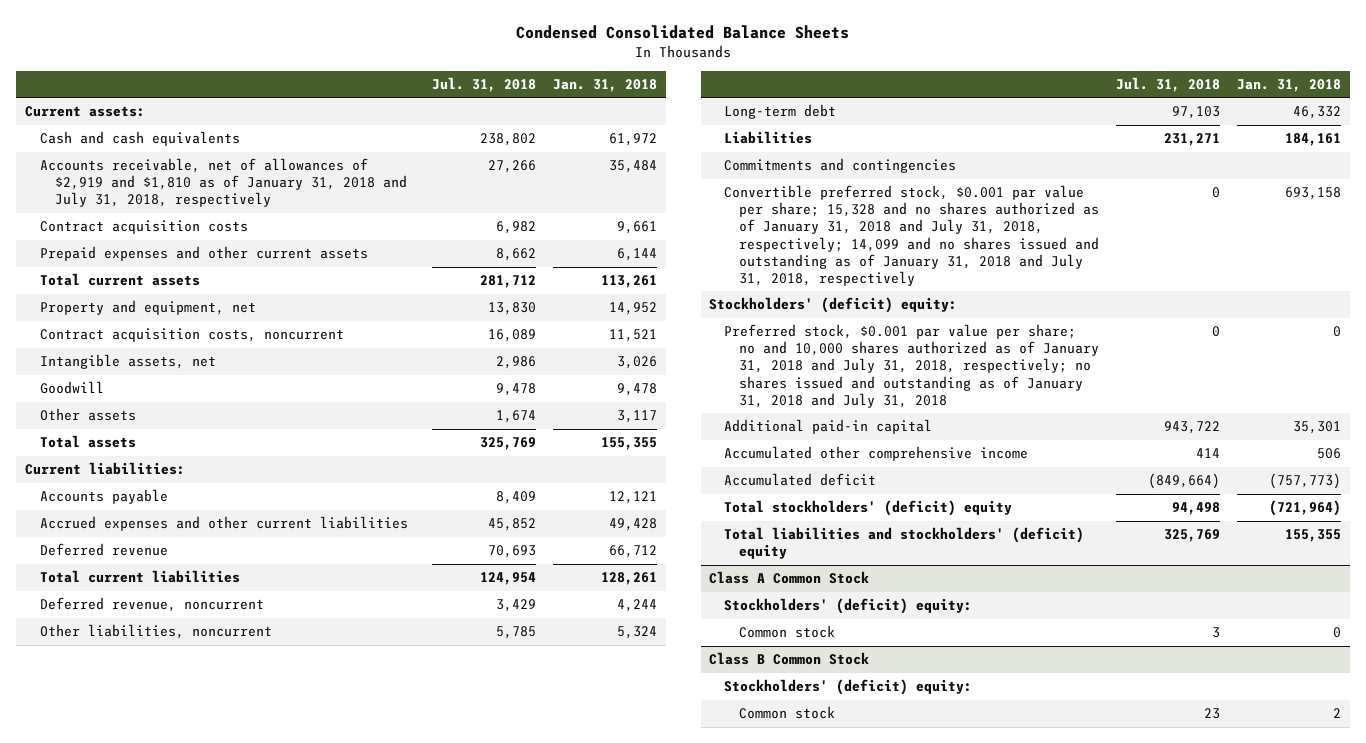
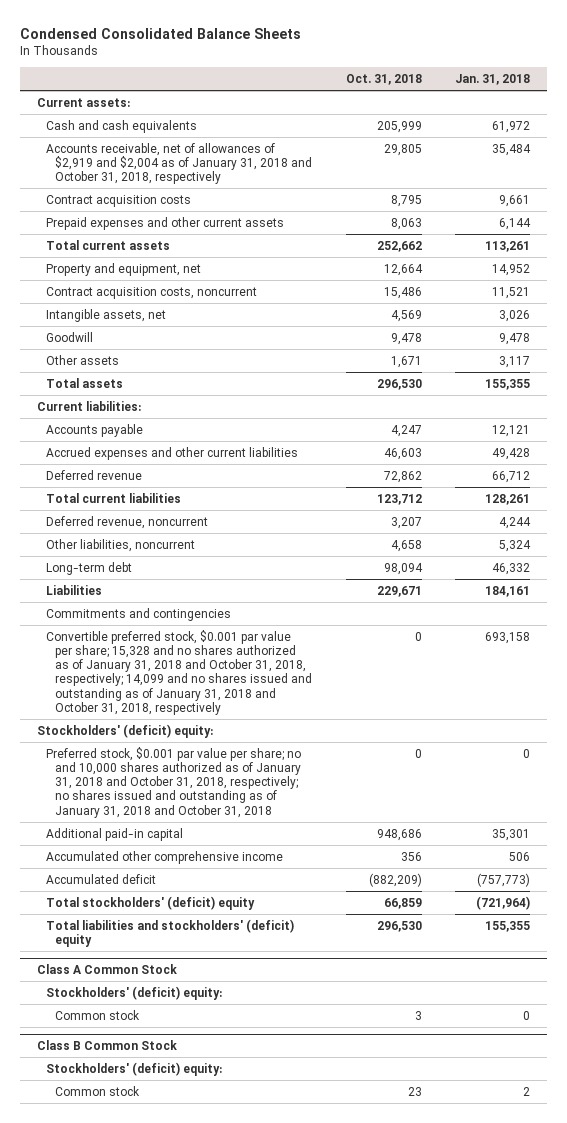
- | Jul. 31, 2018 | Jan. 31, 2018
+ | Oct. 31, 2018 | Jan. 31, 2018
- Accounts receivable, net of allowances of $2,919 and $1,810 as of January 31, 2018 and July 31, 2018, respectively | 27,266 | 35,484
+ Accounts receivable, net of allowances of $2,919 and $2,004 as of January 31, 2018 and October 31, 2018, respectively | 29,805 | 35,484
- Convertible preferred stock, $0.001 par value per share; 15,328 and no shares authorized as of January 31, 2018 and July 31, 2018, respectively; 14,099 and no shares issued and outstanding as of January 31, 2018 and July 31, 2018, respectively | 0 | 693,158
+ Convertible preferred stock, $0.001 par value per share; 15,328 and no shares authorized as of January 31, 2018 and October 31, 2018, respectively; 14,099 and no shares issued and outstanding as of January 31, 2018 and October 31, 2018, respectively | 0 | 693,158
- Preferred stock, $0.001 par value per share; no and 10,000 shares authorized as of January 31, 2018 and July 31, 2018, respectively; no shares issued and outstanding as of January 31, 2018 and July 31, 2018 | 0 | 0
+ Preferred stock, $0.001 par value per share; no and 10,000 shares authorized as of January 31, 2018 and October 31, 2018, respectively; no shares issued and outstanding as of January 31, 2018 and October 31, 2018 | 0 | 0

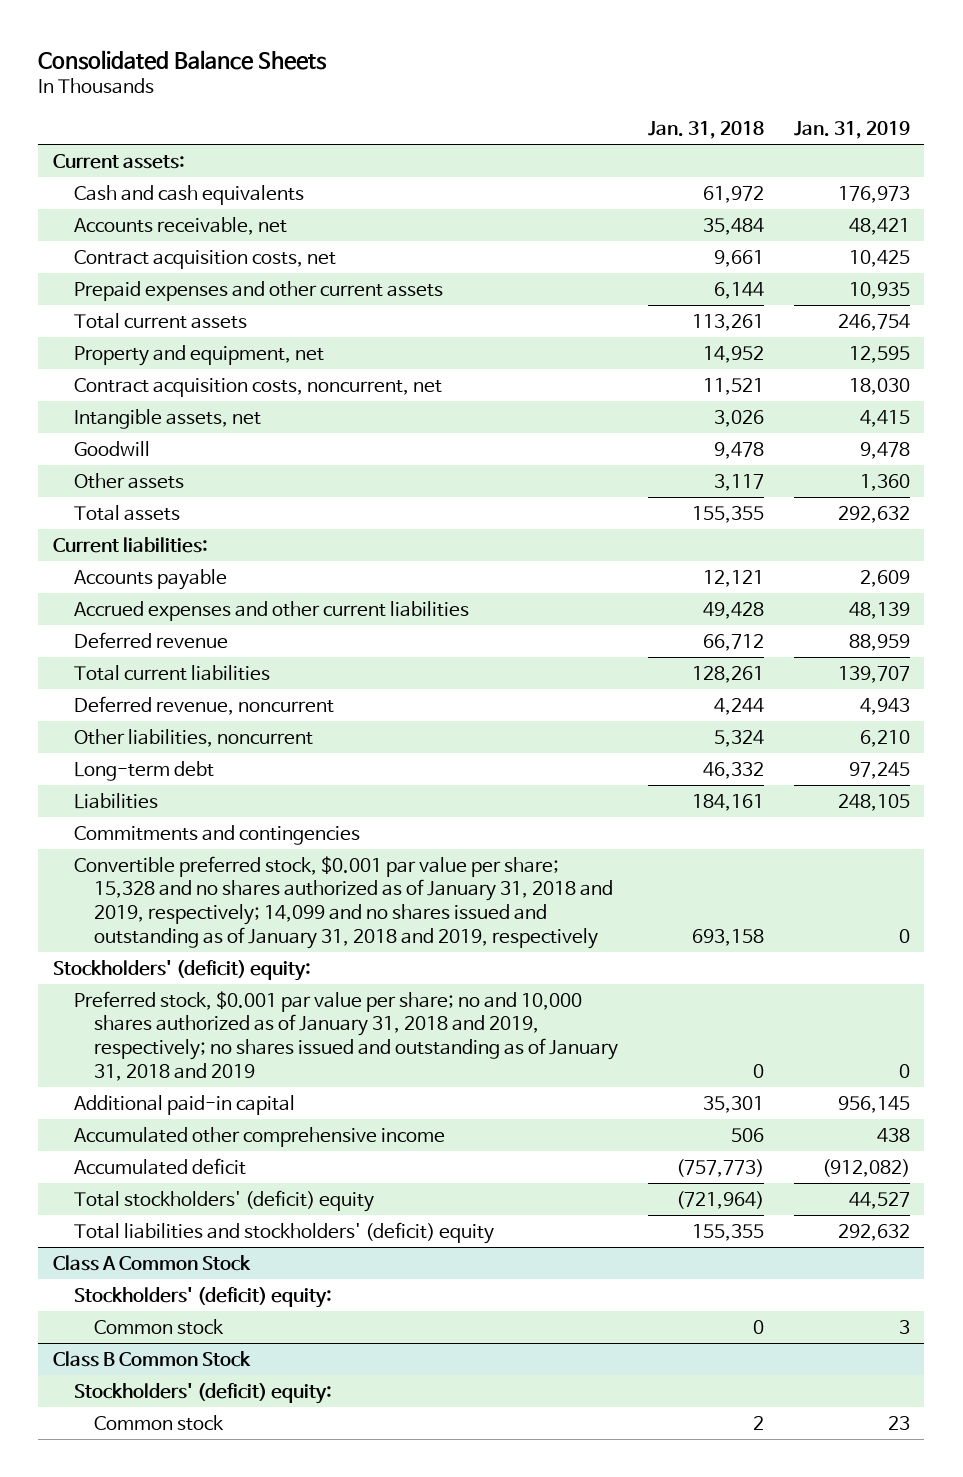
- Condensed Consolidated Balance Sheets
+ Consolidated Balance Sheets
- | Oct. 31, 2018 | Jan. 31, 2018
+ | Jan. 31, 2018 | Jan. 31, 2019
- Accounts receivable, net of allowances of $2,919 and $2,004 as of January 31, 2018 and October 31, 2018, respectively | 29,805 | 35,484
- Contract acquisition costs | 8,795 | 9,661
+ Accounts receivable, net | 35,484 | 48,421
+ Contract acquisition costs, net | 9,661 | 10,425
- Contract acquisition costs, noncurrent | 15,486 | 11,521
+ Contract acquisition costs, noncurrent, net | 11,521 | 18,030
- Convertible preferred stock, $0.001 par value per share; 15,328 and no shares authorized as of January 31, 2018 and October 31, 2018, respectively; 14,099 and no shares issued and outstanding as of January 31, 2018 and October 31, 2018, respectively | 0 | 693,158
+ Convertible preferred stock, $0.001 par value per share; 15,328 and no shares authorized as of January 31, 2018 and 2019, respectively; 14,099 and no shares issued and outstanding as of January 31, 2018 and 2019, respectively | 693,158 | 0
- Preferred stock, $0.001 par value per share; no and 10,000 shares authorized as of January 31, 2018 and October 31, 2018, respectively; no shares issued and outstanding as of January 31, 2018 and October 31, 2018 | 0 | 0
+ Preferred stock, $0.001 par value per share; no and 10,000 shares authorized as of January 31, 2018 and 2019, respectively; no shares issued and outstanding as of January 31, 2018 and 2019 | 0 | 0

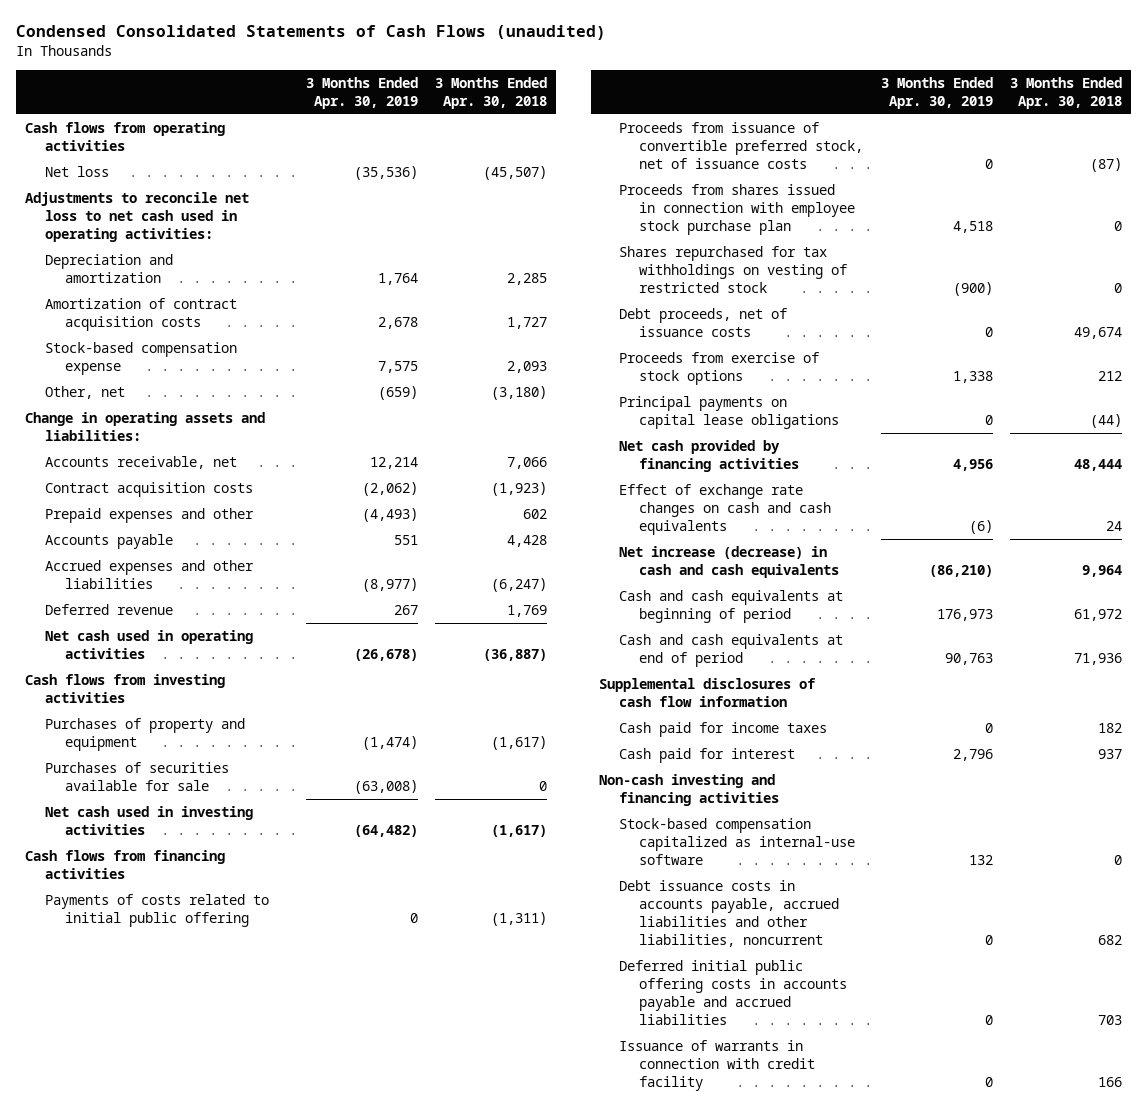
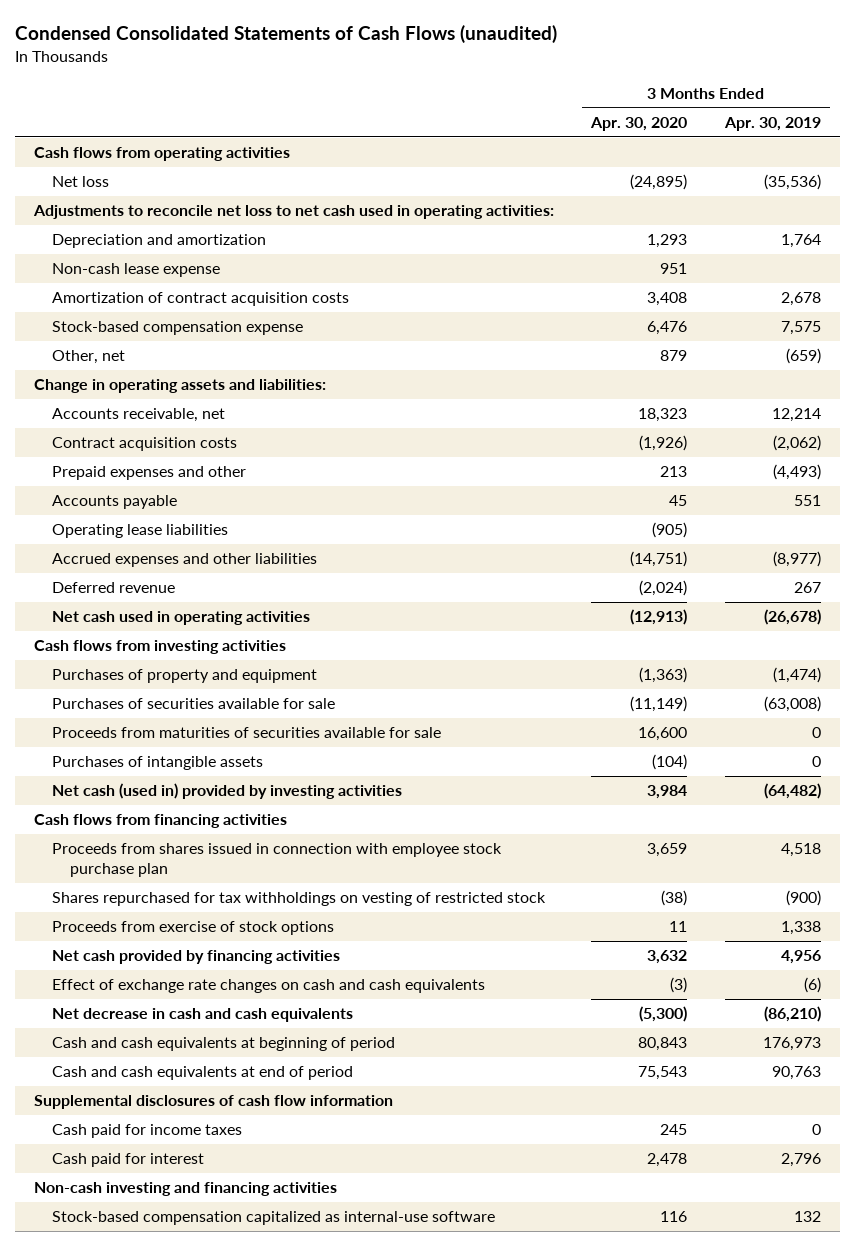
- | 3 Months Ended Apr. 30, 2019 | 3 Months Ended Apr. 30, 2018
+ | 3 Months Ended Apr. 30, 2020 | 3 Months Ended Apr. 30, 2019
+ Non-cash lease expense | 951 |
+ Operating lease liabilities | (905) |
- Net cash used in investing activities | (64,482) | (1,617)
+ Proceeds from maturities of securities available for sale | 16,600 | 0
+ Purchases of intangible assets | (104) | 0
+ Net cash (used in) provided by investing activities | 3,984 | (64,482)
- Payments of costs related to initial public offering | 0 | (1,311)
- Proceeds from issuance of convertible preferred stock, net of issuance costs | 0 | (87)
- Debt proceeds, net of issuance costs | 0 | 49,674
- Principal payments on capital lease obligations | 0 | (44)
- Net increase (decrease) in cash and cash equivalents | (86,210) | 9,964
+ Net decrease in cash and cash equivalents | (5,300) | (86,210)
- Debt issuance costs in accounts payable, accrued liabilities and other liabilities, noncurrent | 0 | 682
- Deferred initial public offering costs in accounts payable and accrued liabilities | 0 | 703
- Issuance of warrants in connection with credit facility | 0 | 166

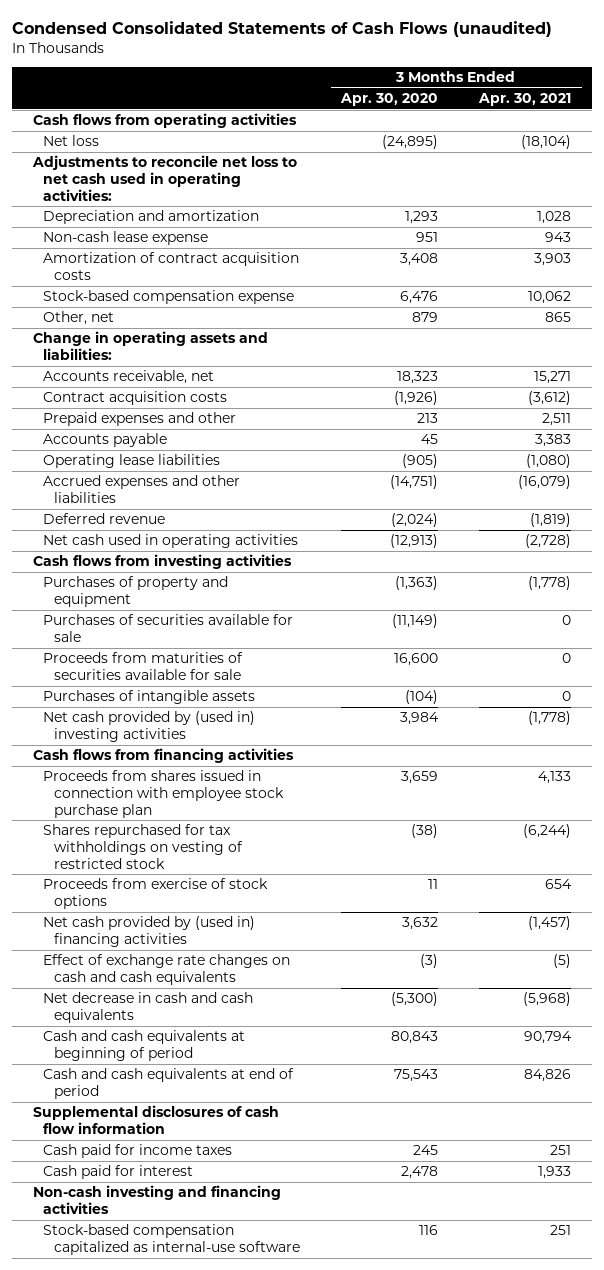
- | 3 Months Ended Apr. 30, 2020 | 3 Months Ended Apr. 30, 2019
+ | 3 Months Ended Apr. 30, 2020 | 3 Months Ended Apr. 30, 2021
- Net cash (used in) provided by investing activities | 3,984 | (64,482)
+ Net cash provided by (used in) investing activities | 3,984 | (1,778)
- Net cash provided by financing activities | 3,632 | 4,956
+ Net cash provided by (used in) financing activities | 3,632 | (1,457)

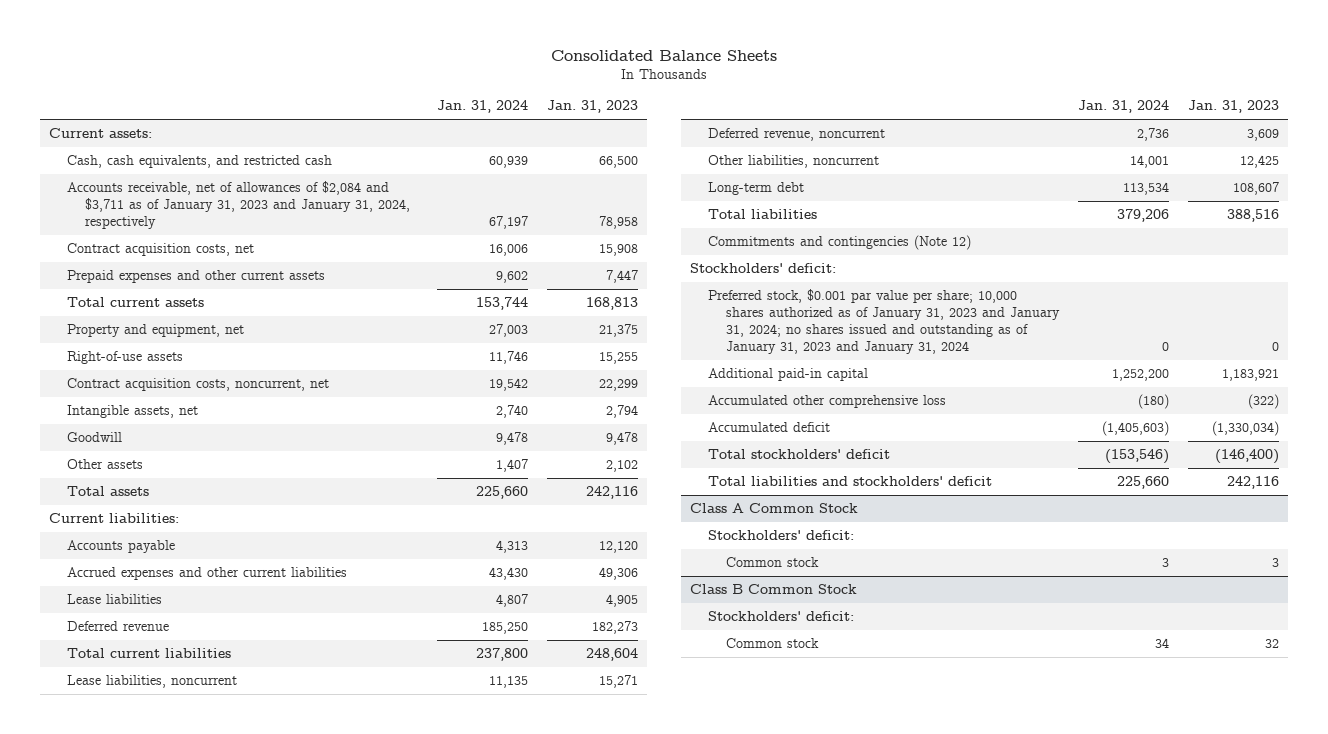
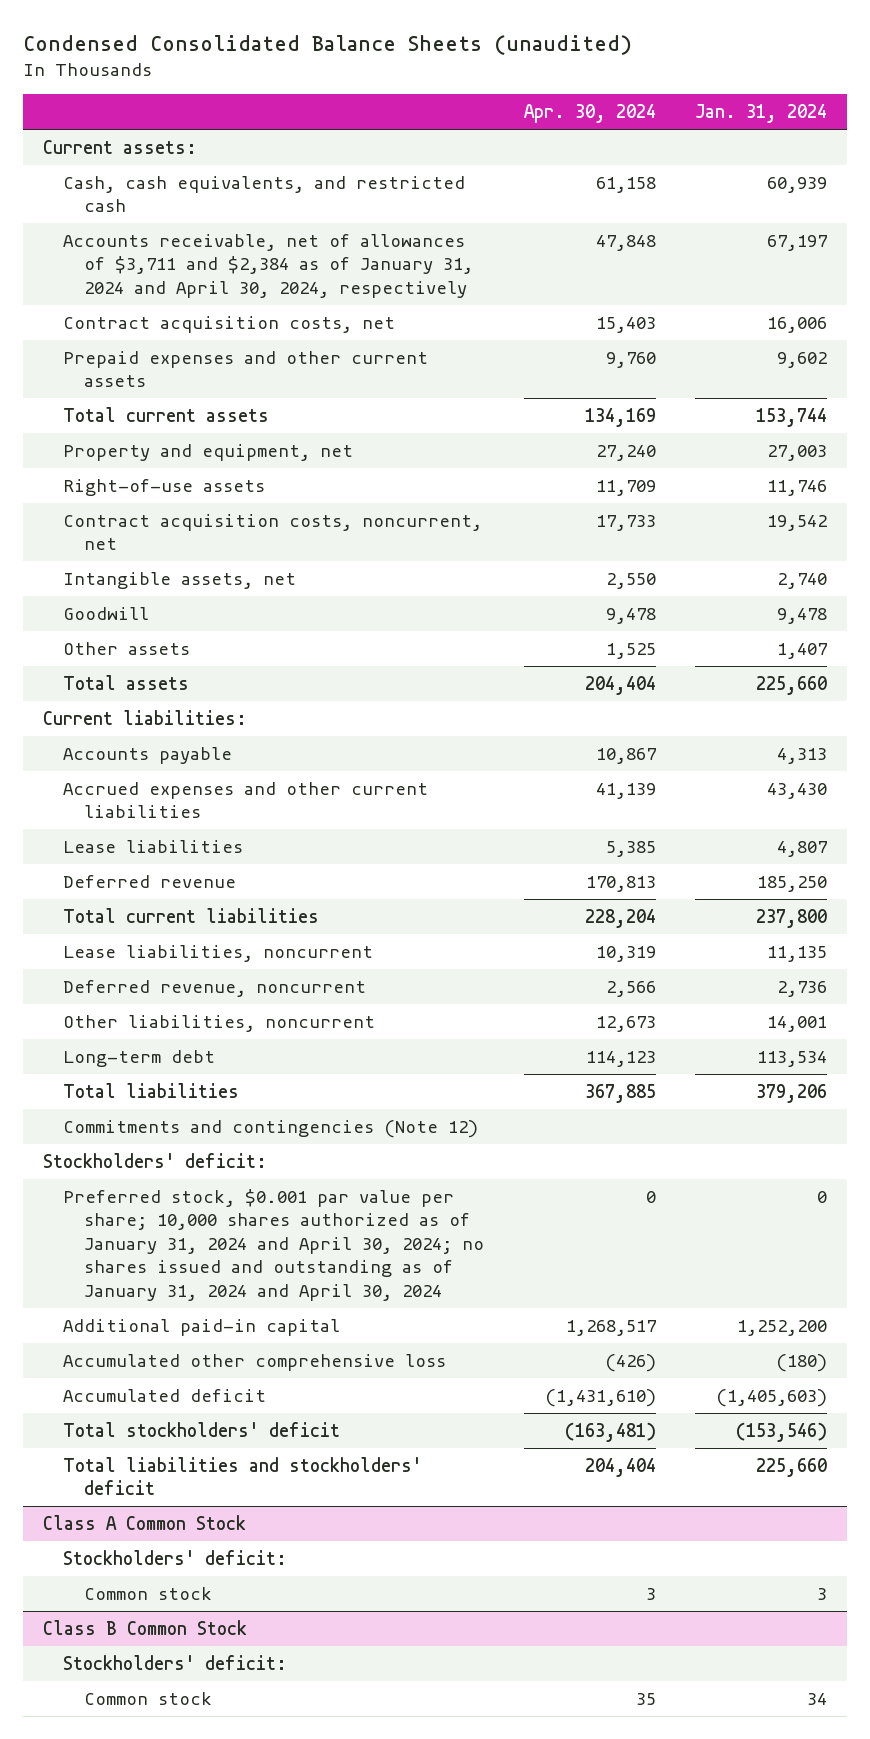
- Consolidated Balance Sheets
+ Condensed Consolidated Balance Sheets (unaudited)
- | Jan. 31, 2024 | Jan. 31, 2023
+ | Apr. 30, 2024 | Jan. 31, 2024
- Accounts receivable, net of allowances of $2,084 and $3,711 as of January 31, 2023 and January 31, 2024, respectively | 67,197 | 78,958
+ Accounts receivable, net of allowances of $3,711 and $2,384 as of January 31, 2024 and April 30, 2024, respectively | 47,848 | 67,197
- Preferred stock, $0.001 par value per share; 10,000 shares authorized as of January 31, 2023 and January 31, 2024; no shares issued and outstanding as of January 31, 2023 and January 31, 2024 | 0 | 0
+ Preferred stock, $0.001 par value per share; 10,000 shares authorized as of January 31, 2024 and April 30, 2024; no shares issued and outstanding as of January 31, 2024 and April 30, 2024 | 0 | 0

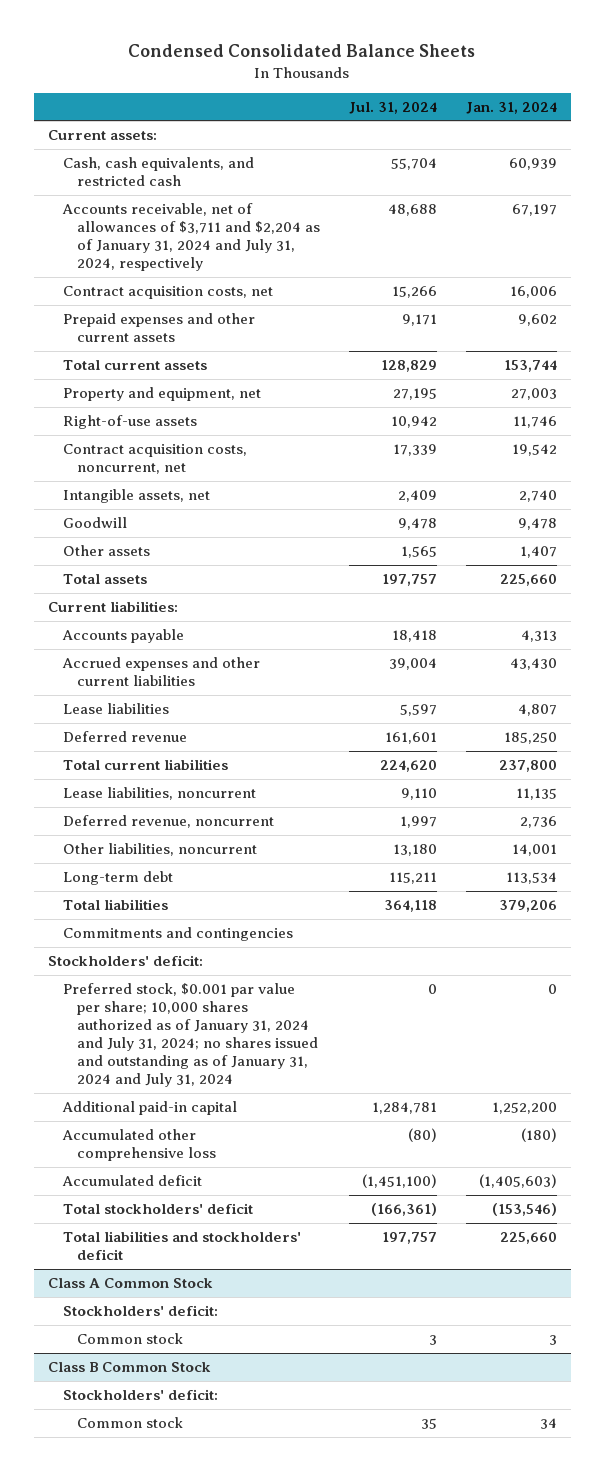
- Condensed Consolidated Balance Sheets (unaudited)
+ Condensed Consolidated Balance Sheets
- | Apr. 30, 2024 | Jan. 31, 2024
+ | Jul. 31, 2024 | Jan. 31, 2024
- Accounts receivable, net of allowances of $3,711 and $2,384 as of January 31, 2024 and April 30, 2024, respectively | 47,848 | 67,197
+ Accounts receivable, net of allowances of $3,711 and $2,204 as of January 31, 2024 and July 31, 2024, respectively | 48,688 | 67,197
- Commitments and contingencies (Note 12)
+ Commitments and contingencies
- Preferred stock, $0.001 par value per share; 10,000 shares authorized as of January 31, 2024 and April 30, 2024; no shares issued and outstanding as of January 31, 2024 and April 30, 2024 | 0 | 0
+ Preferred stock, $0.001 par value per share; 10,000 shares authorized as of January 31, 2024 and July 31, 2024; no shares issued and outstanding as of January 31, 2024 and July 31, 2024 | 0 | 0

